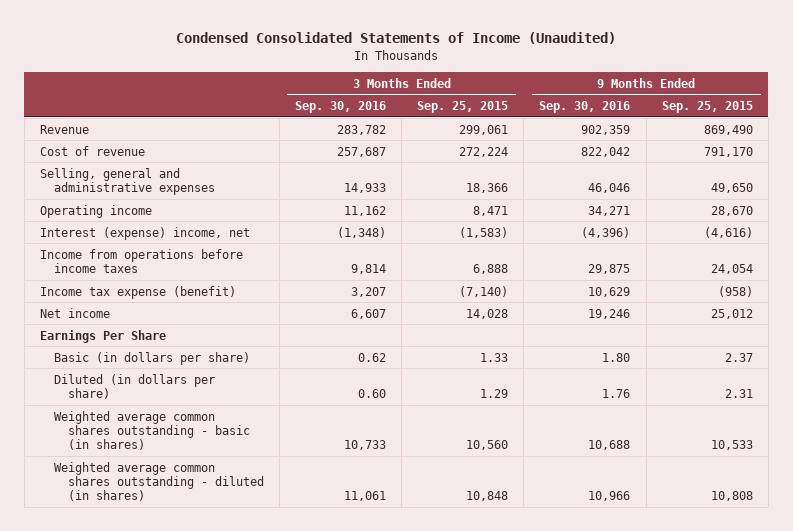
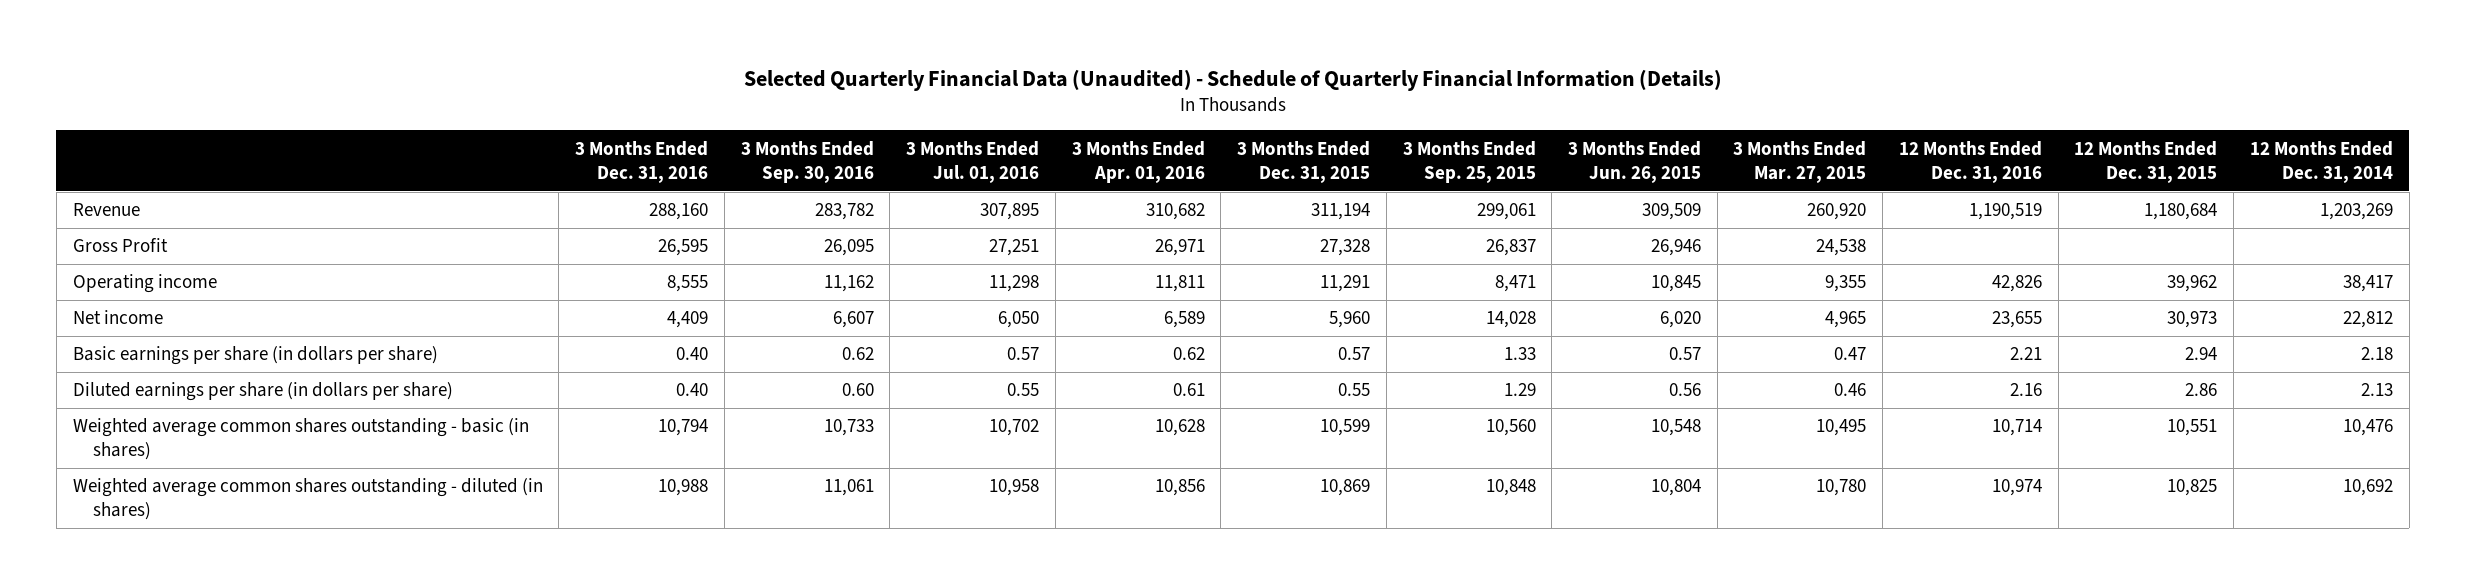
- Condensed Consolidated Statements of Income (Unaudited)
+ Selected Quarterly Financial Data (Unaudited) - Schedule of Quarterly Financial Information (Details)
- | 3 Months Ended Sep. 30, 2016 | 3 Months Ended Sep. 25, 2015 | 9 Months Ended Sep. 30, 2016 | 9 Months Ended Sep. 25, 2015
+ | 3 Months Ended Dec. 31, 2016 | 3 Months Ended Sep. 30, 2016 | 3 Months Ended Jul. 01, 2016 | 3 Months Ended Apr. 01, 2016 | 3 Months Ended Dec. 31, 2015 | 3 Months Ended Sep. 25, 2015 | 3 Months Ended Jun. 26, 2015 | 3 Months Ended Mar. 27, 2015 | 12 Months Ended Dec. 31, 2016 | 12 Months Ended Dec. 31, 2015 | 12 Months Ended Dec. 31, 2014
- Cost of revenue | 257,687 | 272,224 | 822,042 | 791,170
- Selling, general and administrative expenses | 14,933 | 18,366 | 46,046 | 49,650
+ Gross Profit | 26,595 | 26,095 | 27,251 | 26,971 | 27,328 | 26,837 | 26,946 | 24,538 | | |
- Interest (expense) income, net | (1,348) | (1,583) | (4,396) | (4,616)
- Income from operations before income taxes | 9,814 | 6,888 | 29,875 | 24,054
- Income tax expense (benefit) | 3,207 | (7,140) | 10,629 | (958)
- Earnings Per Share
- Basic (in dollars per share) | 0.62 | 1.33 | 1.80 | 2.37
- Diluted (in dollars per share) | 0.60 | 1.29 | 1.76 | 2.31
+ Basic earnings per share (in dollars per share) | 0.40 | 0.62 | 0.57 | 0.62 | 0.57 | 1.33 | 0.57 | 0.47 | 2.21 | 2.94 | 2.18
+ Diluted earnings per share (in dollars per share) | 0.40 | 0.60 | 0.55 | 0.61 | 0.55 | 1.29 | 0.56 | 0.46 | 2.16 | 2.86 | 2.13

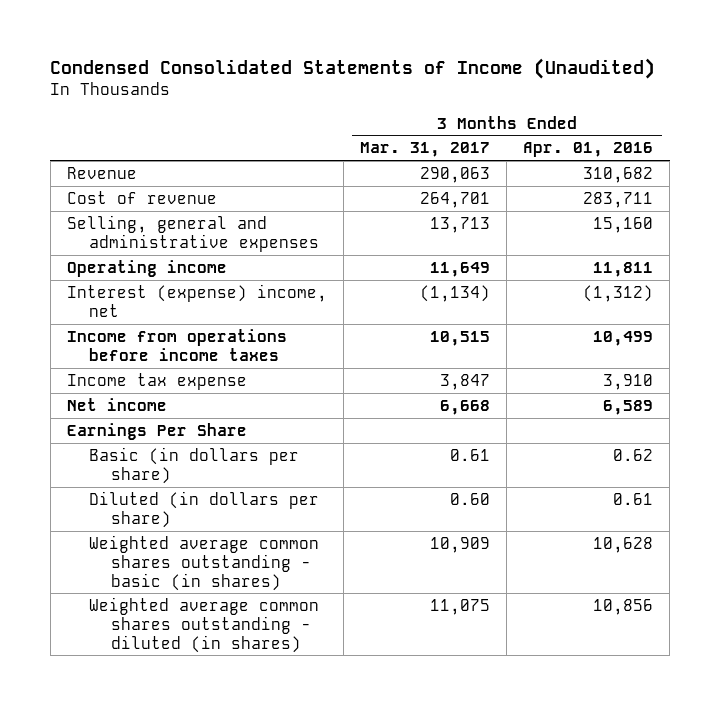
- Selected Quarterly Financial Data (Unaudited) - Schedule of Quarterly Financial Information (Details)
+ Condensed Consolidated Statements of Income (Unaudited)
- | 3 Months Ended Dec. 31, 2016 | 3 Months Ended Sep. 30, 2016 | 3 Months Ended Jul. 01, 2016 | 3 Months Ended Apr. 01, 2016 | 3 Months Ended Dec. 31, 2015 | 3 Months Ended Sep. 25, 2015 | 3 Months Ended Jun. 26, 2015 | 3 Months Ended Mar. 27, 2015 | 12 Months Ended Dec. 31, 2016 | 12 Months Ended Dec. 31, 2015 | 12 Months Ended Dec. 31, 2014
+ | 3 Months Ended Mar. 31, 2017 | 3 Months Ended Apr. 01, 2016
- Gross Profit | 26,595 | 26,095 | 27,251 | 26,971 | 27,328 | 26,837 | 26,946 | 24,538 | | |
+ Cost of revenue | 264,701 | 283,711
+ Selling, general and administrative expenses | 13,713 | 15,160
+ Interest (expense) income, net | (1,134) | (1,312)
+ Income from operations before income taxes | 10,515 | 10,499
+ Income tax expense | 3,847 | 3,910
- Basic earnings per share (in dollars per share) | 0.40 | 0.62 | 0.57 | 0.62 | 0.57 | 1.33 | 0.57 | 0.47 | 2.21 | 2.94 | 2.18
- Diluted earnings per share (in dollars per share) | 0.40 | 0.60 | 0.55 | 0.61 | 0.55 | 1.29 | 0.56 | 0.46 | 2.16 | 2.86 | 2.13
+ Earnings Per Share
+ Basic (in dollars per share) | 0.61 | 0.62
+ Diluted (in dollars per share) | 0.60 | 0.61

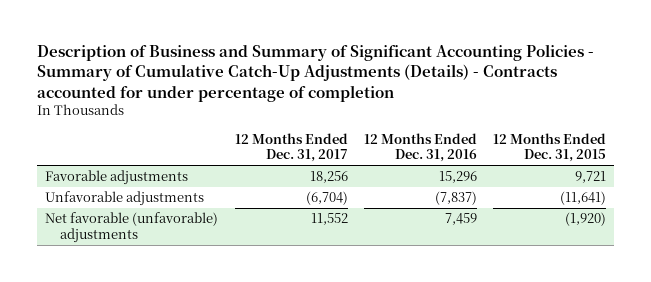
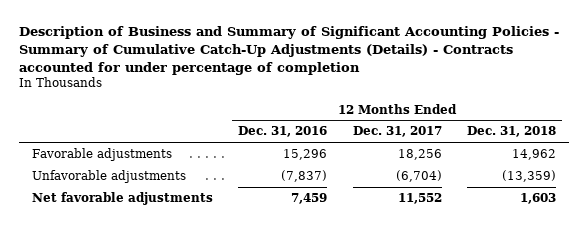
- | 12 Months Ended Dec. 31, 2017 | 12 Months Ended Dec. 31, 2016 | 12 Months Ended Dec. 31, 2015
+ | 12 Months Ended Dec. 31, 2016 | 12 Months Ended Dec. 31, 2017 | 12 Months Ended Dec. 31, 2018
- Net favorable (unfavorable) adjustments | 11,552 | 7,459 | (1,920)
+ Net favorable adjustments | 7,459 | 11,552 | 1,603

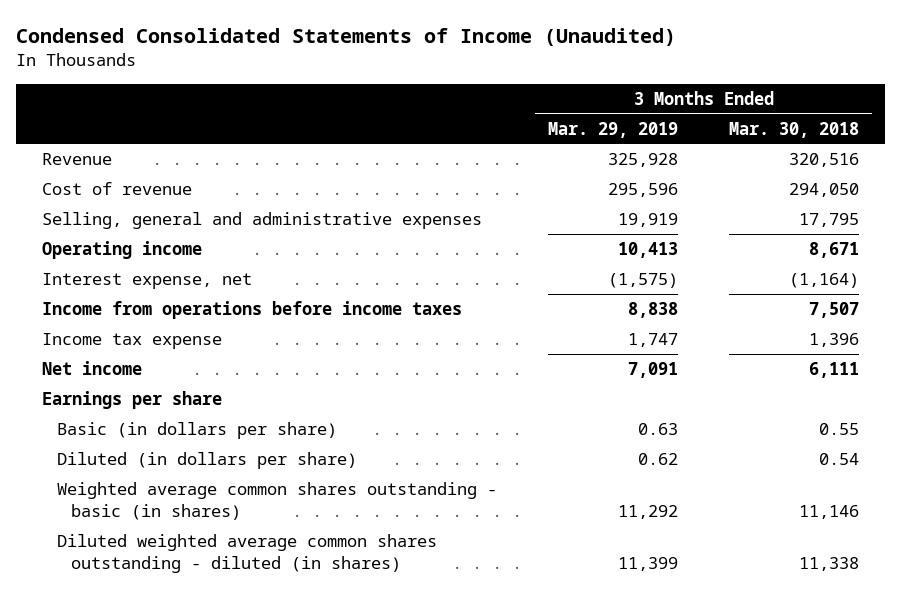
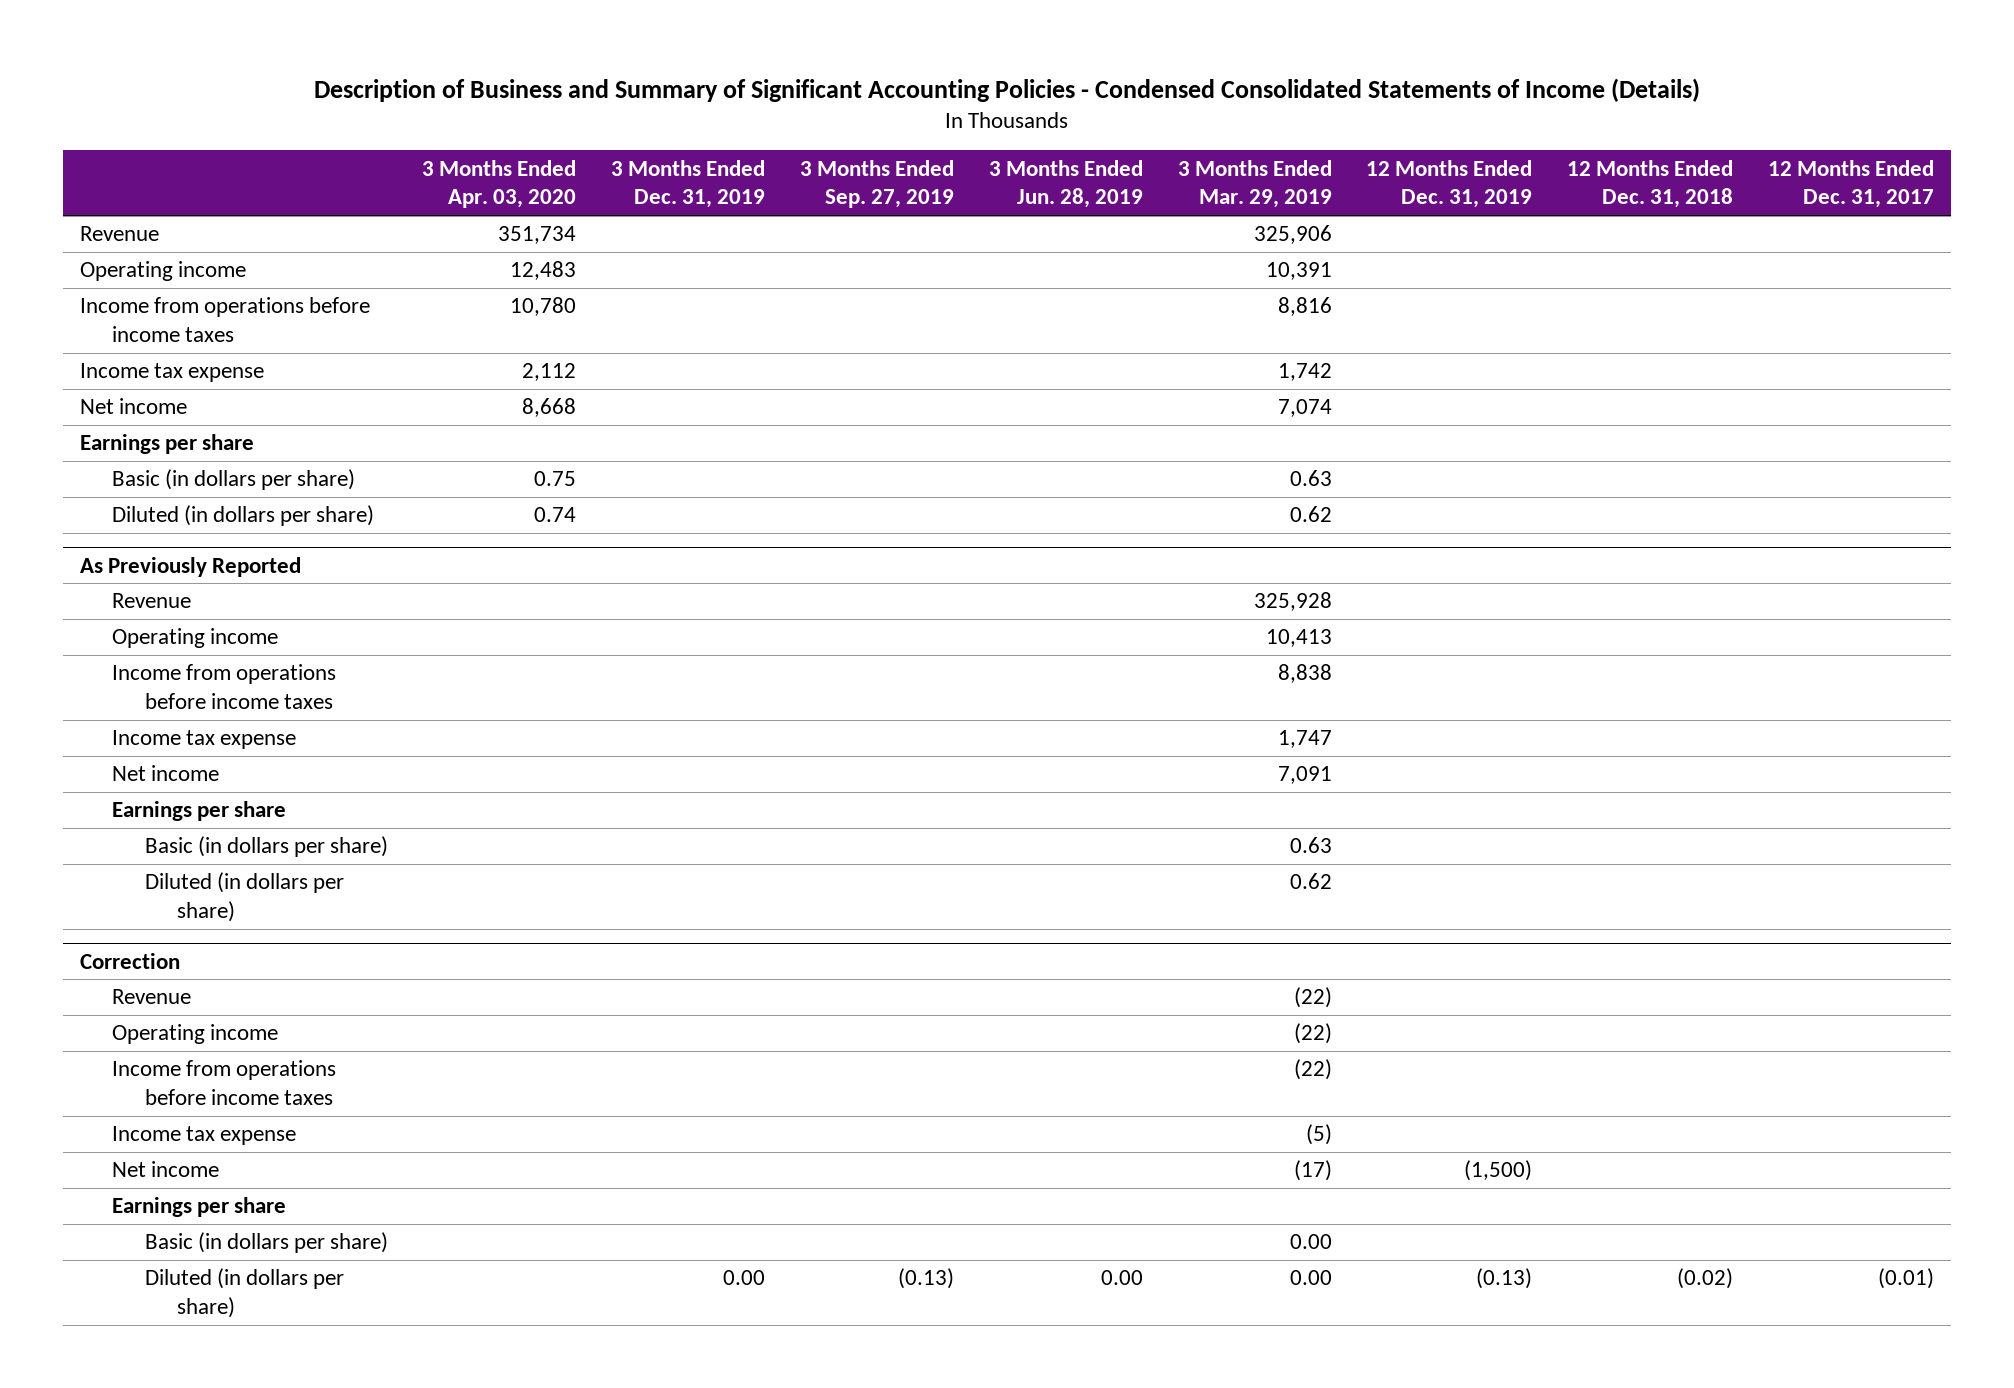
- Condensed Consolidated Statements of Income (Unaudited)
+ Description of Business and Summary of Significant Accounting Policies - Condensed Consolidated Statements of Income (Details)
- | 3 Months Ended Mar. 29, 2019 | 3 Months Ended Mar. 30, 2018
+ | 3 Months Ended Apr. 03, 2020 | 3 Months Ended Dec. 31, 2019 | 3 Months Ended Sep. 27, 2019 | 3 Months Ended Jun. 28, 2019 | 3 Months Ended Mar. 29, 2019 | 12 Months Ended Dec. 31, 2019 | 12 Months Ended Dec. 31, 2018 | 12 Months Ended Dec. 31, 2017
+ Revenue | 351,734 | | | | 325,906 | | |
+ Operating income | 12,483 | | | | 10,391 | | |
+ Income from operations before income taxes | 10,780 | | | | 8,816 | | |
+ Income tax expense | 2,112 | | | | 1,742 | | |
+ Net income | 8,668 | | | | 7,074 | | |
+ Earnings per share
+ Basic (in dollars per share) | 0.75 | | | | 0.63 | | |
+ Diluted (in dollars per share) | 0.74 | | | | 0.62 | | |
+ As Previously Reported
- Cost of revenue | 295,596 | 294,050
- Selling, general and administrative expenses | 19,919 | 17,795
- Interest expense, net | (1,575) | (1,164)
- Weighted average common shares outstanding - basic (in shares) | 11,292 | 11,146
- Diluted weighted average common shares outstanding - diluted (in shares) | 11,399 | 11,338
+ Correction
+ Revenue | | | | | (22) | | |
+ Operating income | | | | | (22) | | |
+ Income from operations before income taxes | | | | | (22) | | |
+ Income tax expense | | | | | (5) | | |
+ Net income | | | | | (17) | (1,500) | |
+ Earnings per share
+ Basic (in dollars per share) | | | | | 0.00 | | |
+ Diluted (in dollars per share) | | 0.00 | (0.13) | 0.00 | 0.00 | (0.13) | (0.02) | (0.01)

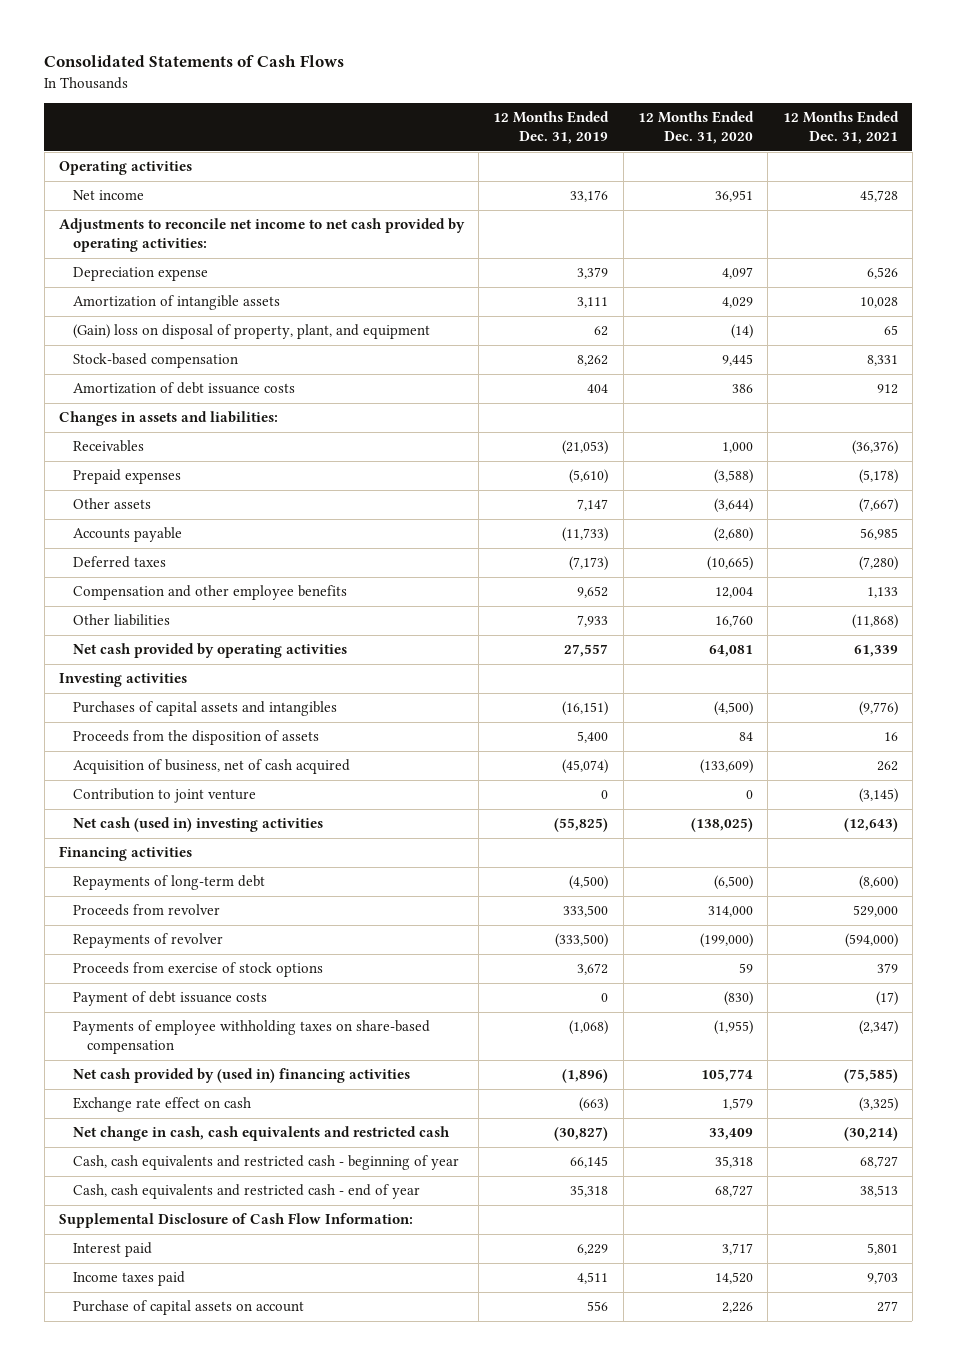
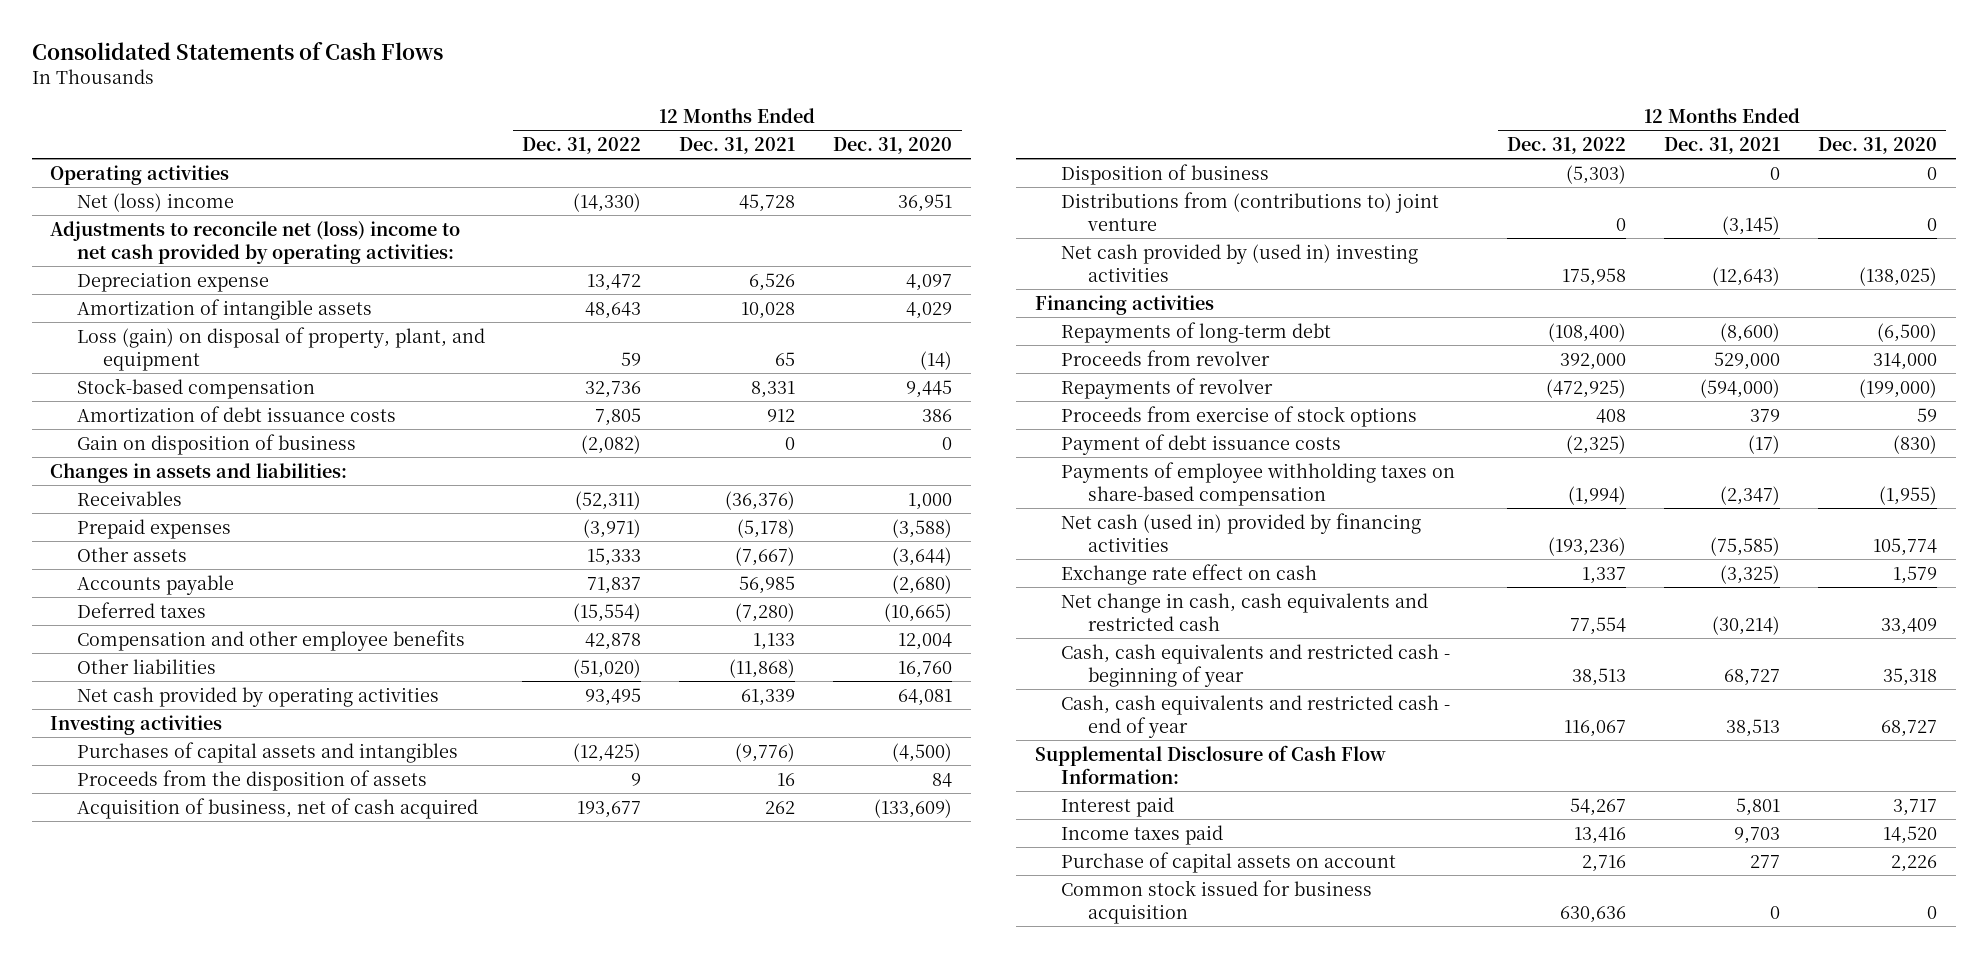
- | 12 Months Ended Dec. 31, 2019 | 12 Months Ended Dec. 31, 2020 | 12 Months Ended Dec. 31, 2021
+ | 12 Months Ended Dec. 31, 2022 | 12 Months Ended Dec. 31, 2021 | 12 Months Ended Dec. 31, 2020
- Net income | 33,176 | 36,951 | 45,728
- Adjustments to reconcile net income to net cash provided by operating activities:
+ Net (loss) income | (14,330) | 45,728 | 36,951
+ Adjustments to reconcile net (loss) income to net cash provided by operating activities:
- (Gain) loss on disposal of property, plant, and equipment | 62 | (14) | 65
+ Loss (gain) on disposal of property, plant, and equipment | 59 | 65 | (14)
+ Gain on disposition of business | (2,082) | 0 | 0
- Contribution to joint venture | 0 | 0 | (3,145)
- Net cash (used in) investing activities | (55,825) | (138,025) | (12,643)
+ Disposition of business | (5,303) | 0 | 0
+ Distributions from (contributions to) joint venture | 0 | (3,145) | 0
+ Net cash provided by (used in) investing activities | 175,958 | (12,643) | (138,025)
- Net cash provided by (used in) financing activities | (1,896) | 105,774 | (75,585)
+ Net cash (used in) provided by financing activities | (193,236) | (75,585) | 105,774
+ Common stock issued for business acquisition | 630,636 | 0 | 0

